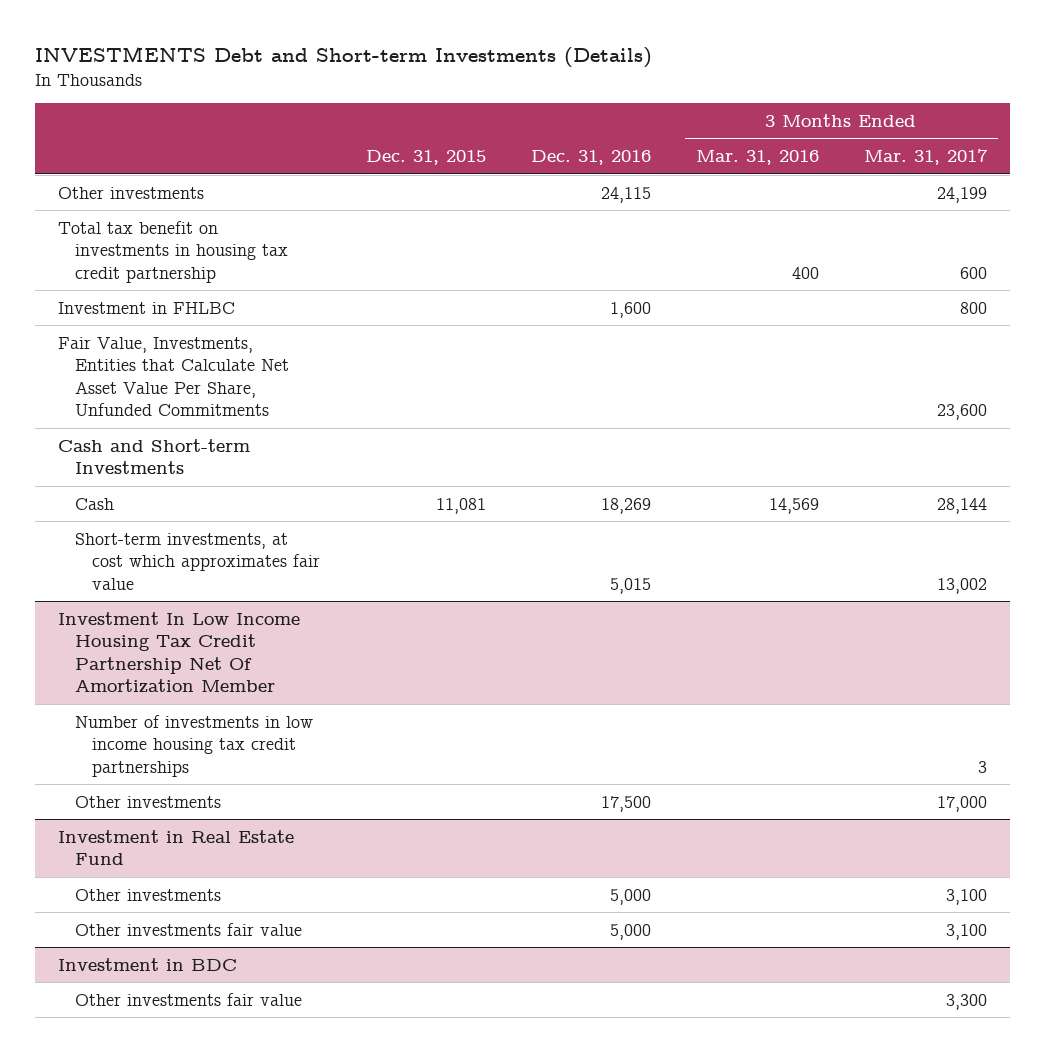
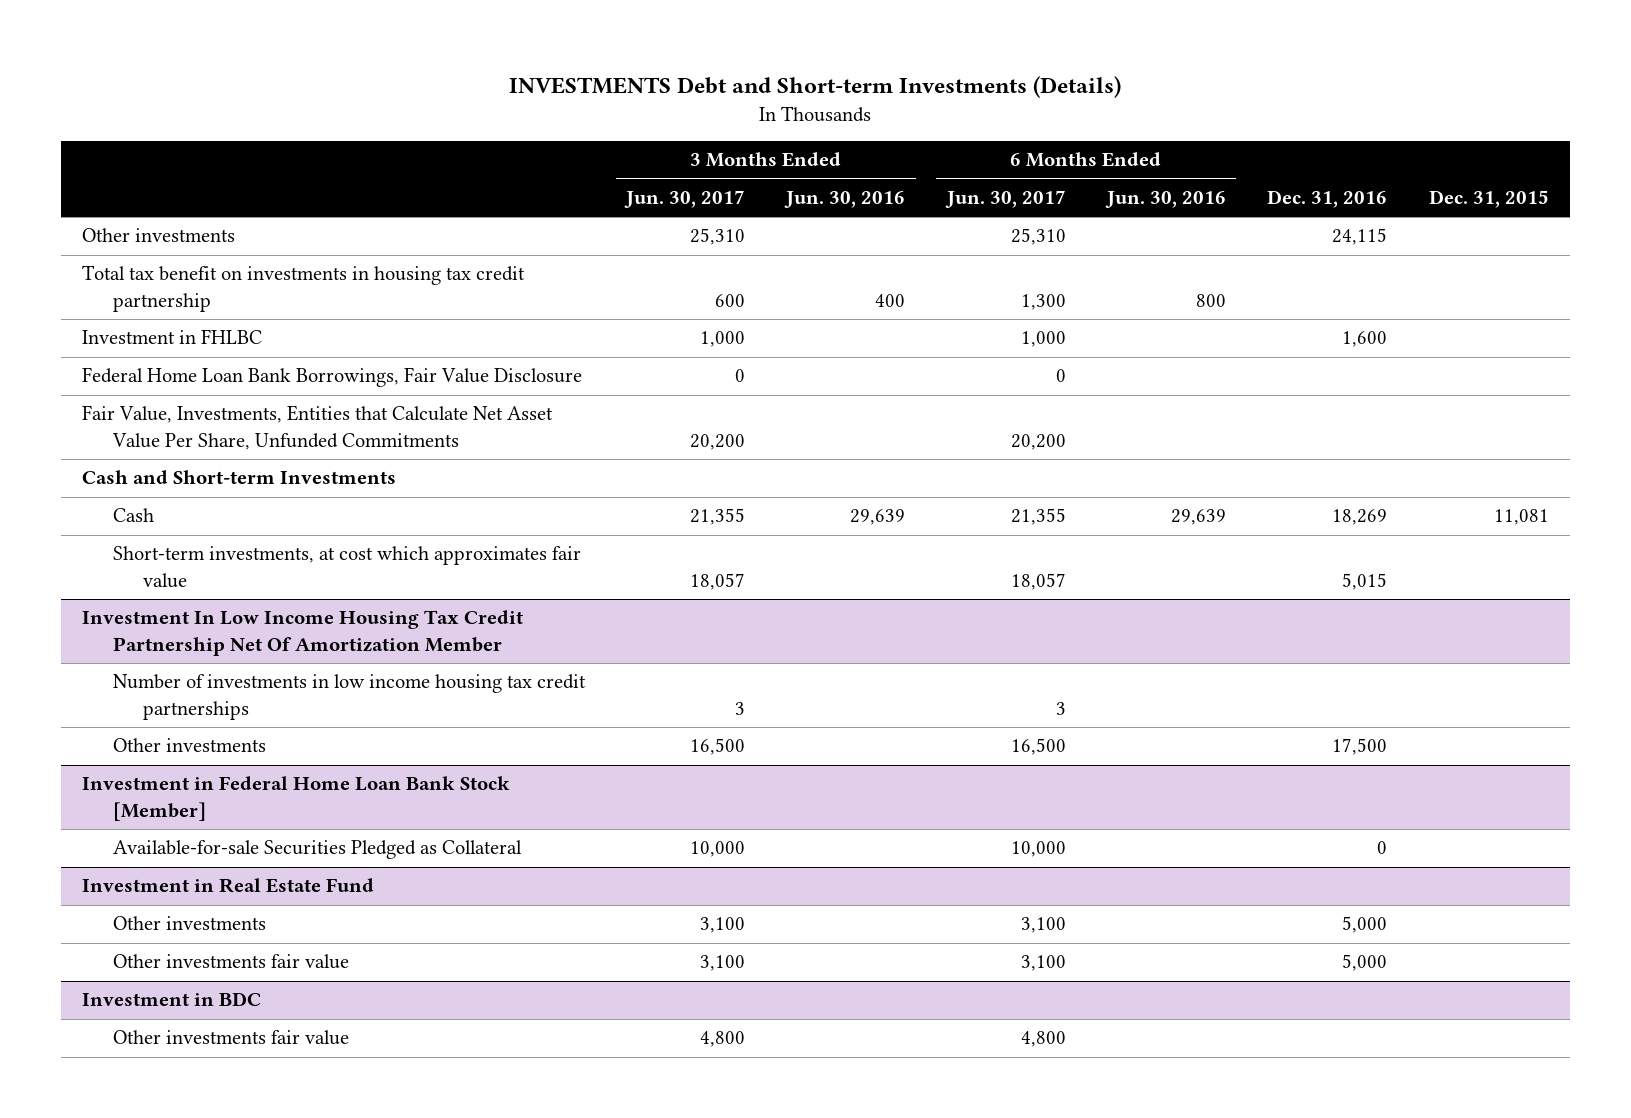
- | Dec. 31, 2015 | Dec. 31, 2016 | 3 Months Ended Mar. 31, 2016 | 3 Months Ended Mar. 31, 2017
+ | 3 Months Ended Jun. 30, 2017 | 3 Months Ended Jun. 30, 2016 | 6 Months Ended Jun. 30, 2017 | 6 Months Ended Jun. 30, 2016 | Dec. 31, 2016 | Dec. 31, 2015
+ Federal Home Loan Bank Borrowings, Fair Value Disclosure | 0 | | 0 | | |
+ Investment in Federal Home Loan Bank Stock [Member]
+ Available-for-sale Securities Pledged as Collateral | 10,000 | | 10,000 | | 0 |

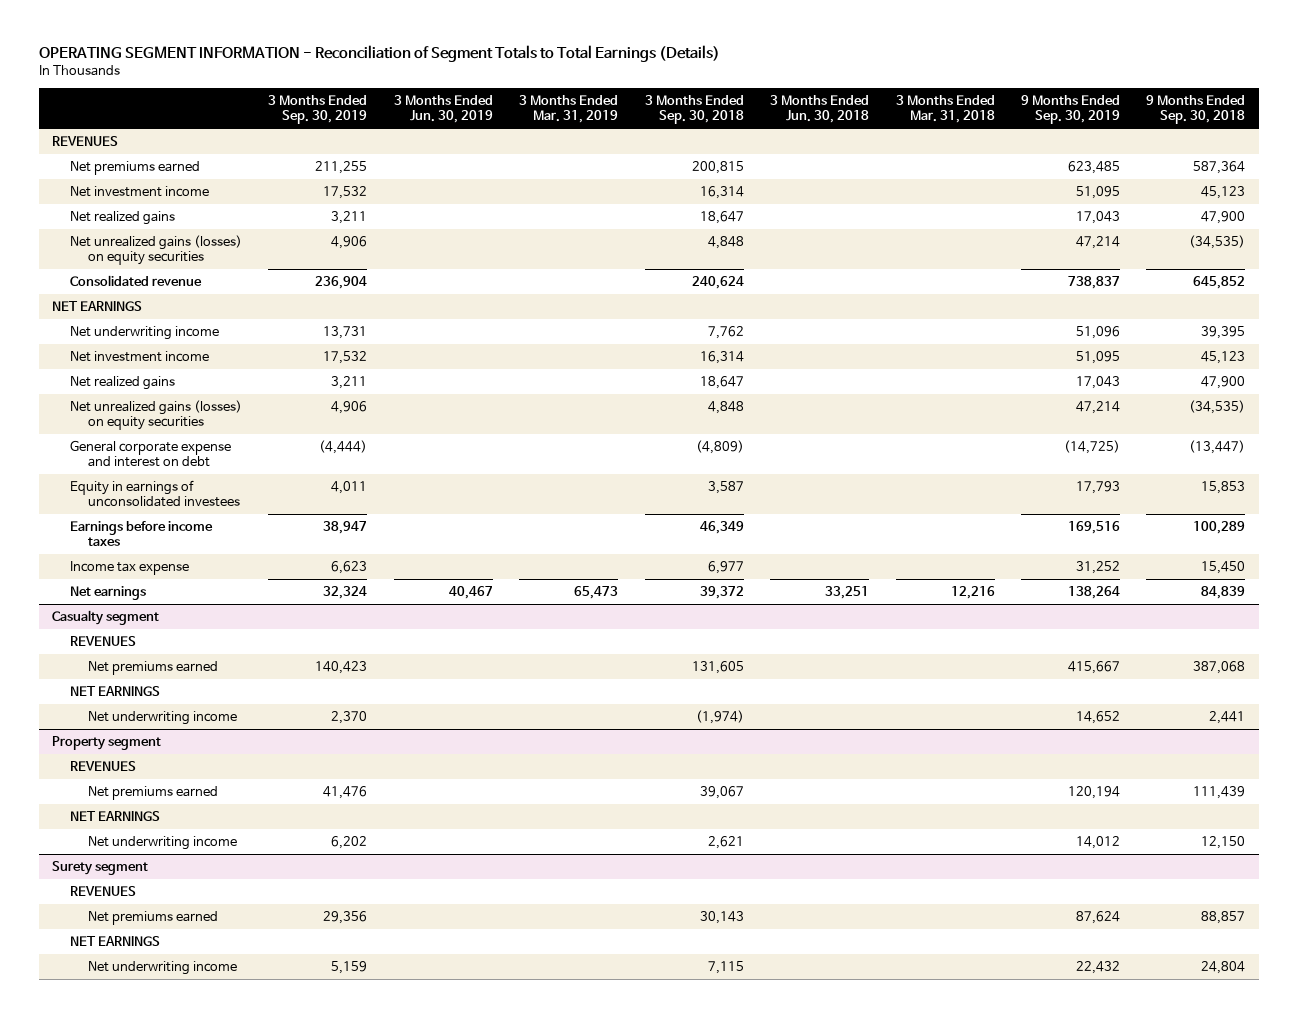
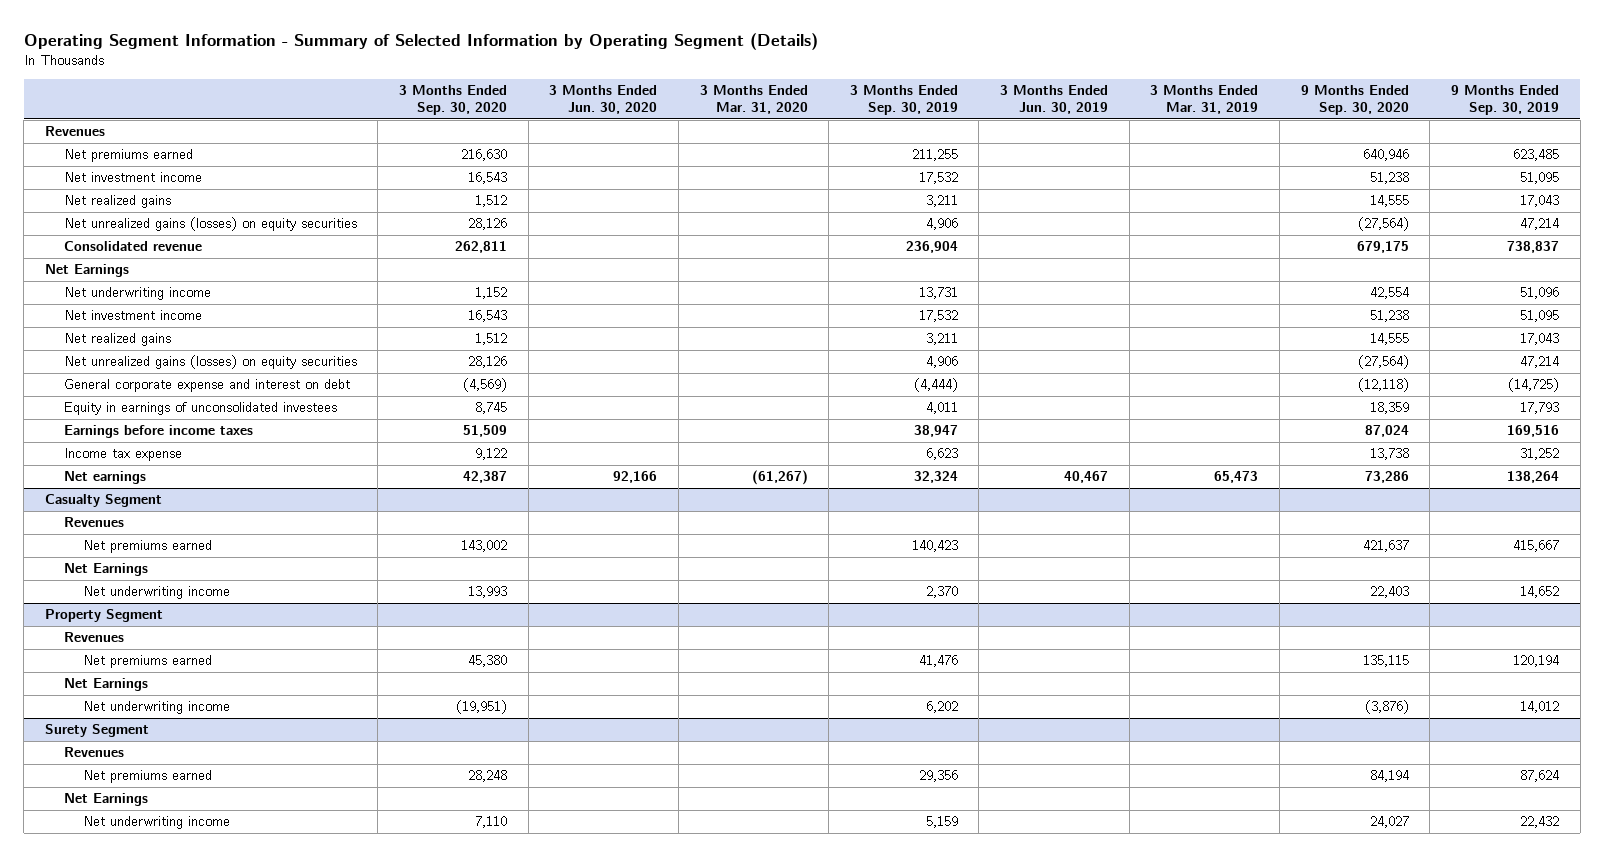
- OPERATING SEGMENT INFORMATION - Reconciliation of Segment Totals to Total Earnings (Details)
+ Operating Segment Information - Summary of Selected Information by Operating Segment (Details)
- | 3 Months Ended Sep. 30, 2019 | 3 Months Ended Jun. 30, 2019 | 3 Months Ended Mar. 31, 2019 | 3 Months Ended Sep. 30, 2018 | 3 Months Ended Jun. 30, 2018 | 3 Months Ended Mar. 31, 2018 | 9 Months Ended Sep. 30, 2019 | 9 Months Ended Sep. 30, 2018
+ | 3 Months Ended Sep. 30, 2020 | 3 Months Ended Jun. 30, 2020 | 3 Months Ended Mar. 31, 2020 | 3 Months Ended Sep. 30, 2019 | 3 Months Ended Jun. 30, 2019 | 3 Months Ended Mar. 31, 2019 | 9 Months Ended Sep. 30, 2020 | 9 Months Ended Sep. 30, 2019
- REVENUES
+ Revenues
- NET EARNINGS
+ Net Earnings
- Casualty segment
- REVENUES
+ Casualty Segment
+ Revenues
- NET EARNINGS
+ Net Earnings
- Property segment
- REVENUES
+ Property Segment
+ Revenues
- NET EARNINGS
+ Net Earnings
- Surety segment
- REVENUES
+ Surety Segment
+ Revenues
- NET EARNINGS
+ Net Earnings

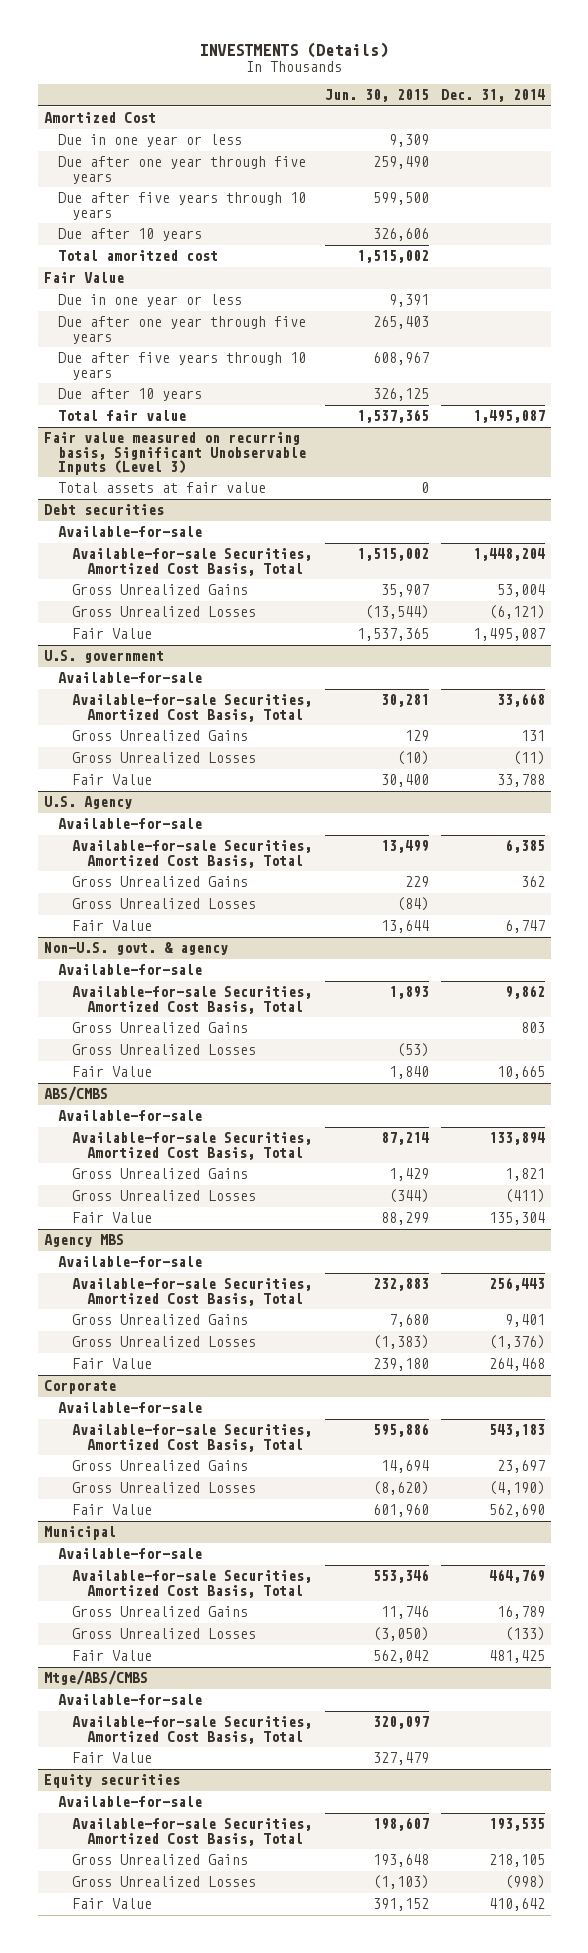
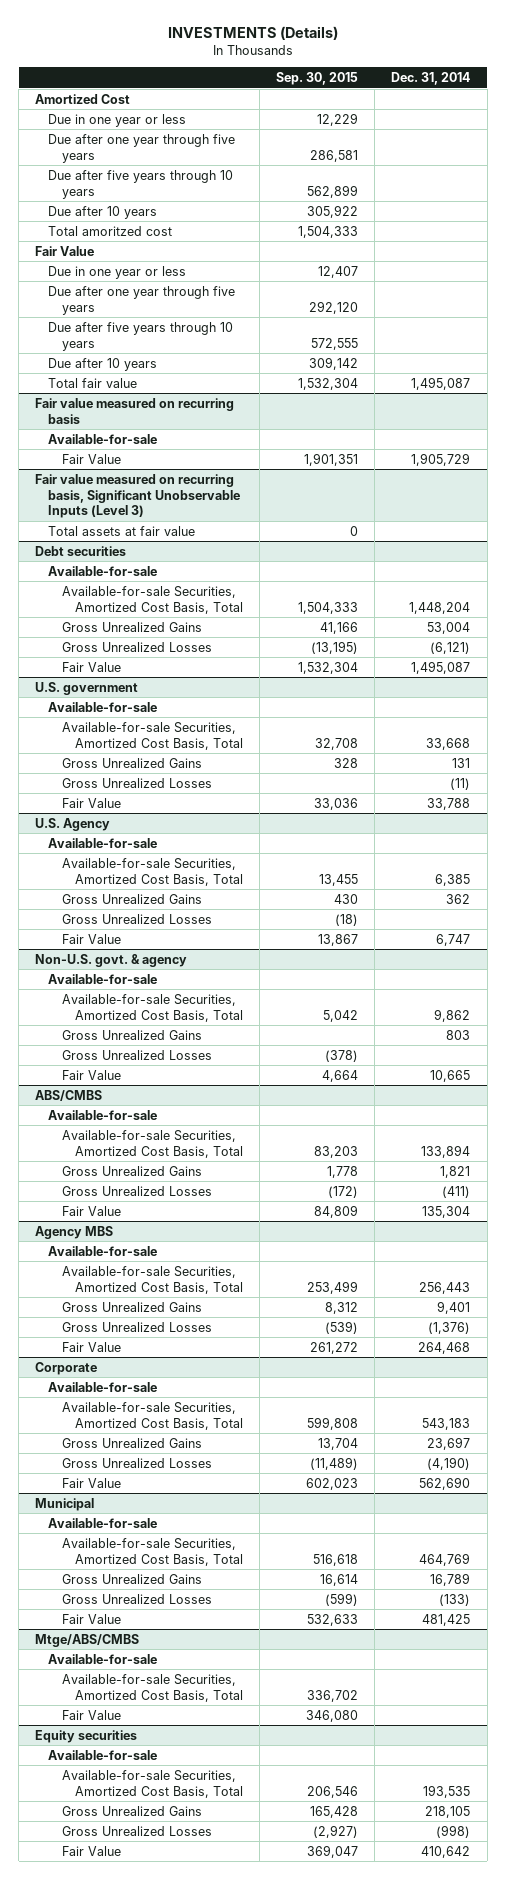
- | Jun. 30, 2015 | Dec. 31, 2014
+ | Sep. 30, 2015 | Dec. 31, 2014
+ Fair value measured on recurring basis
+ Available-for-sale
+ Fair Value | 1,901,351 | 1,905,729

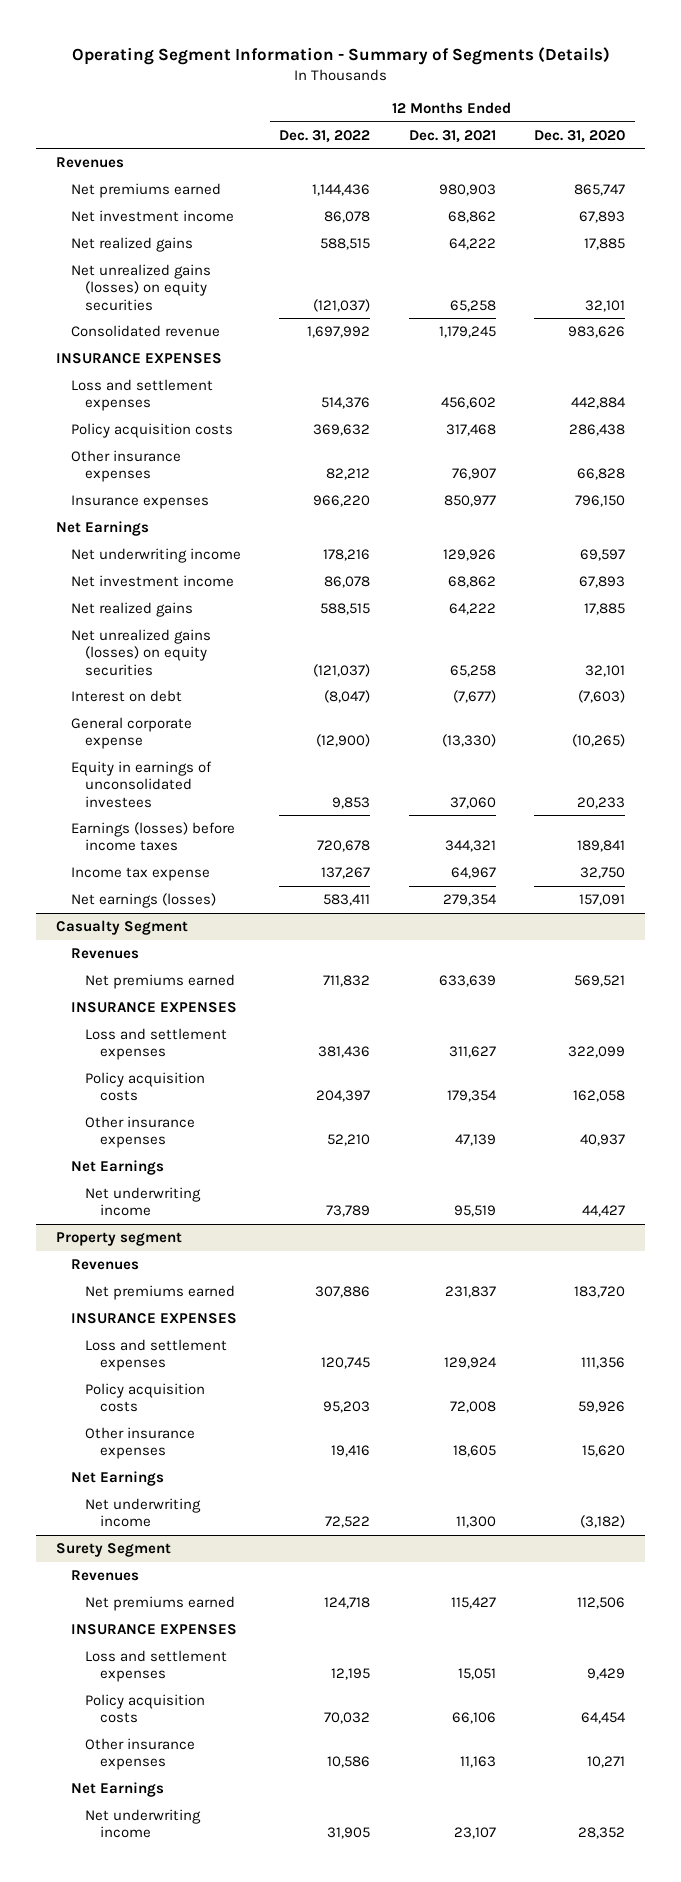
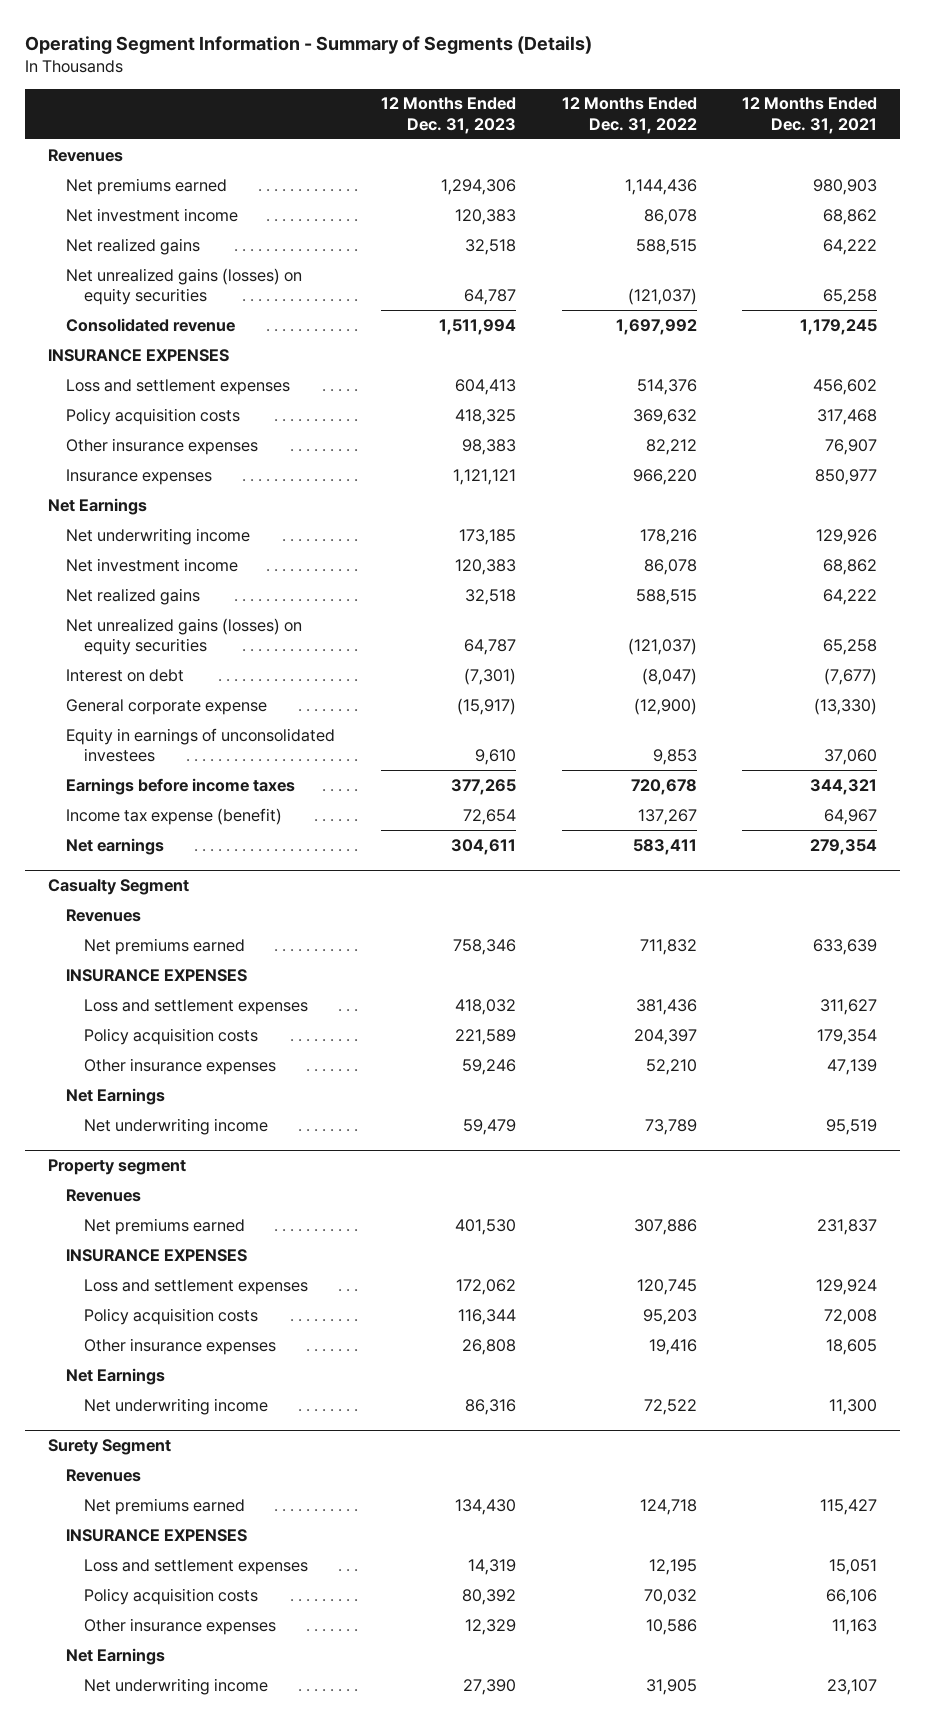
- | 12 Months Ended Dec. 31, 2022 | 12 Months Ended Dec. 31, 2021 | 12 Months Ended Dec. 31, 2020
+ | 12 Months Ended Dec. 31, 2023 | 12 Months Ended Dec. 31, 2022 | 12 Months Ended Dec. 31, 2021
- Earnings (losses) before income taxes | 720,678 | 344,321 | 189,841
- Income tax expense | 137,267 | 64,967 | 32,750
- Net earnings (losses) | 583,411 | 279,354 | 157,091
+ Earnings before income taxes | 377,265 | 720,678 | 344,321
+ Income tax expense (benefit) | 72,654 | 137,267 | 64,967
+ Net earnings | 304,611 | 583,411 | 279,354

